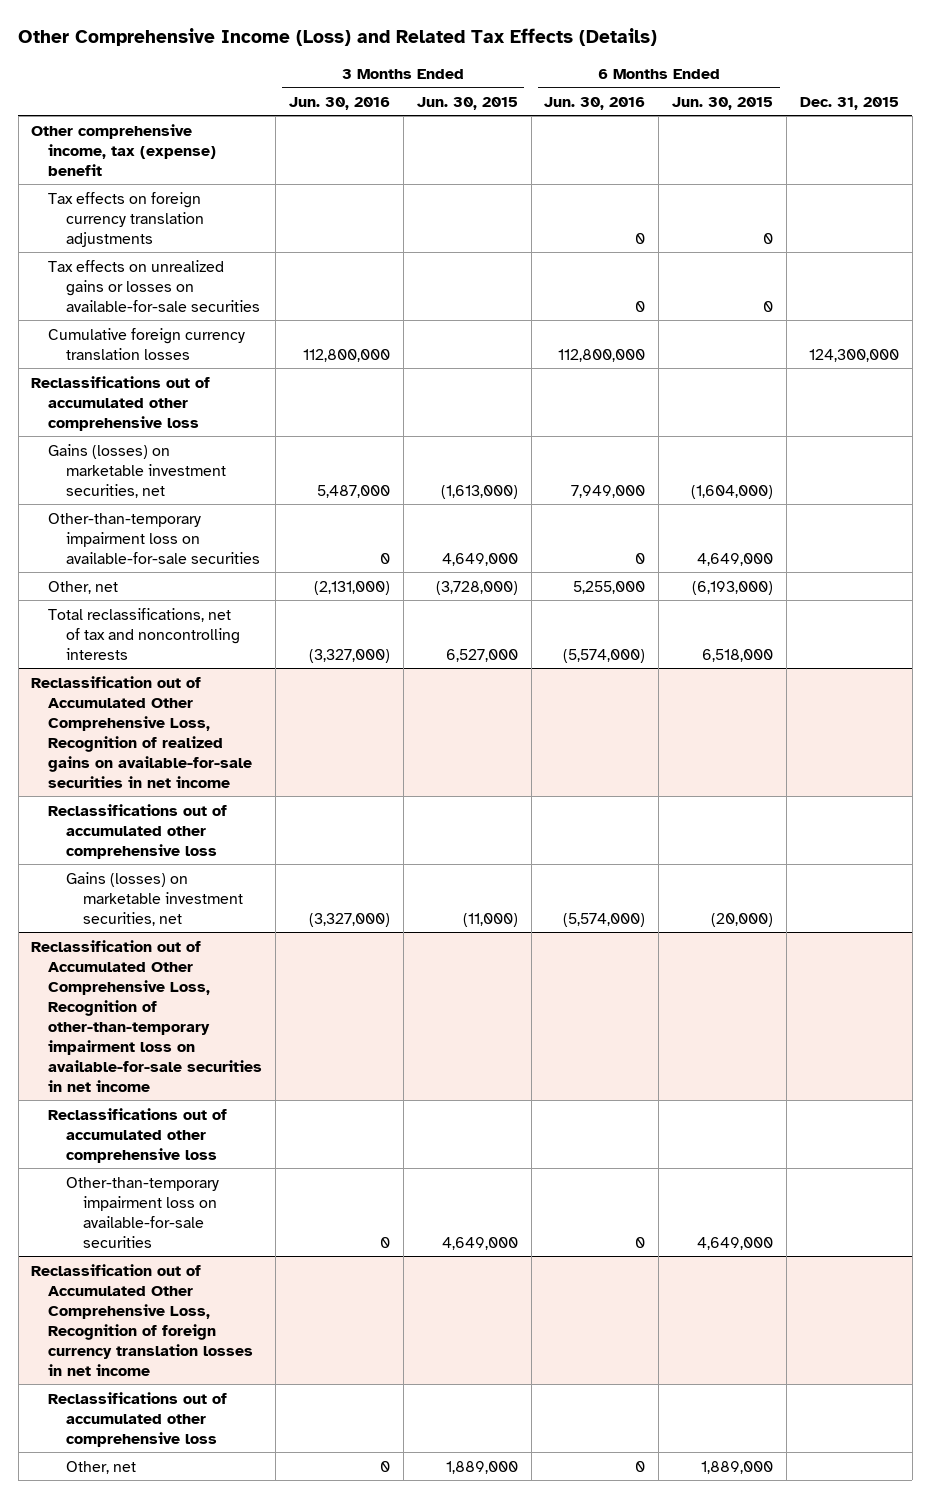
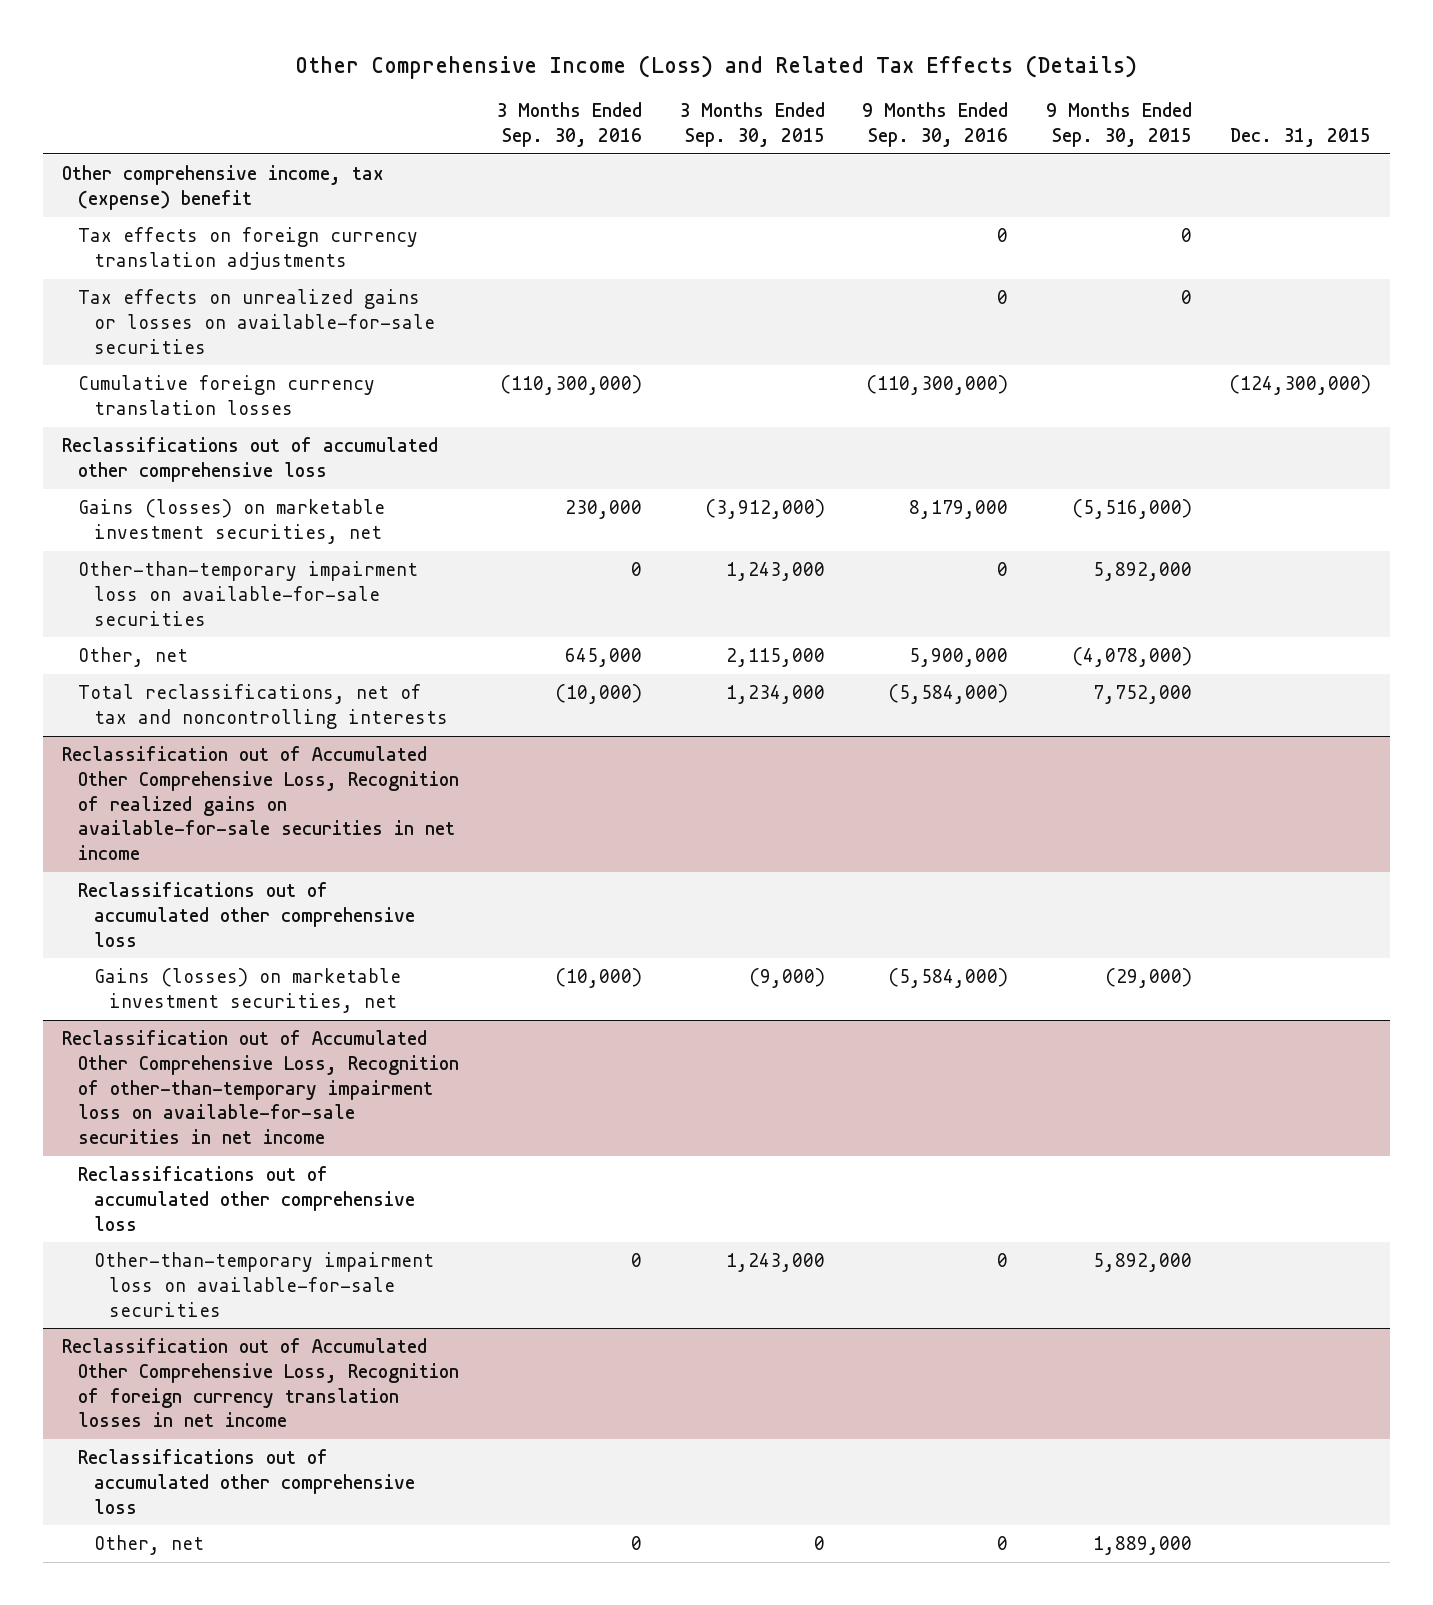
- | 3 Months Ended Jun. 30, 2016 | 3 Months Ended Jun. 30, 2015 | 6 Months Ended Jun. 30, 2016 | 6 Months Ended Jun. 30, 2015 | Dec. 31, 2015
+ | 3 Months Ended Sep. 30, 2016 | 3 Months Ended Sep. 30, 2015 | 9 Months Ended Sep. 30, 2016 | 9 Months Ended Sep. 30, 2015 | Dec. 31, 2015
- Cumulative foreign currency translation losses | 112,800,000 | | 112,800,000 | | 124,300,000
+ Cumulative foreign currency translation losses | (110,300,000) | | (110,300,000) | | (124,300,000)

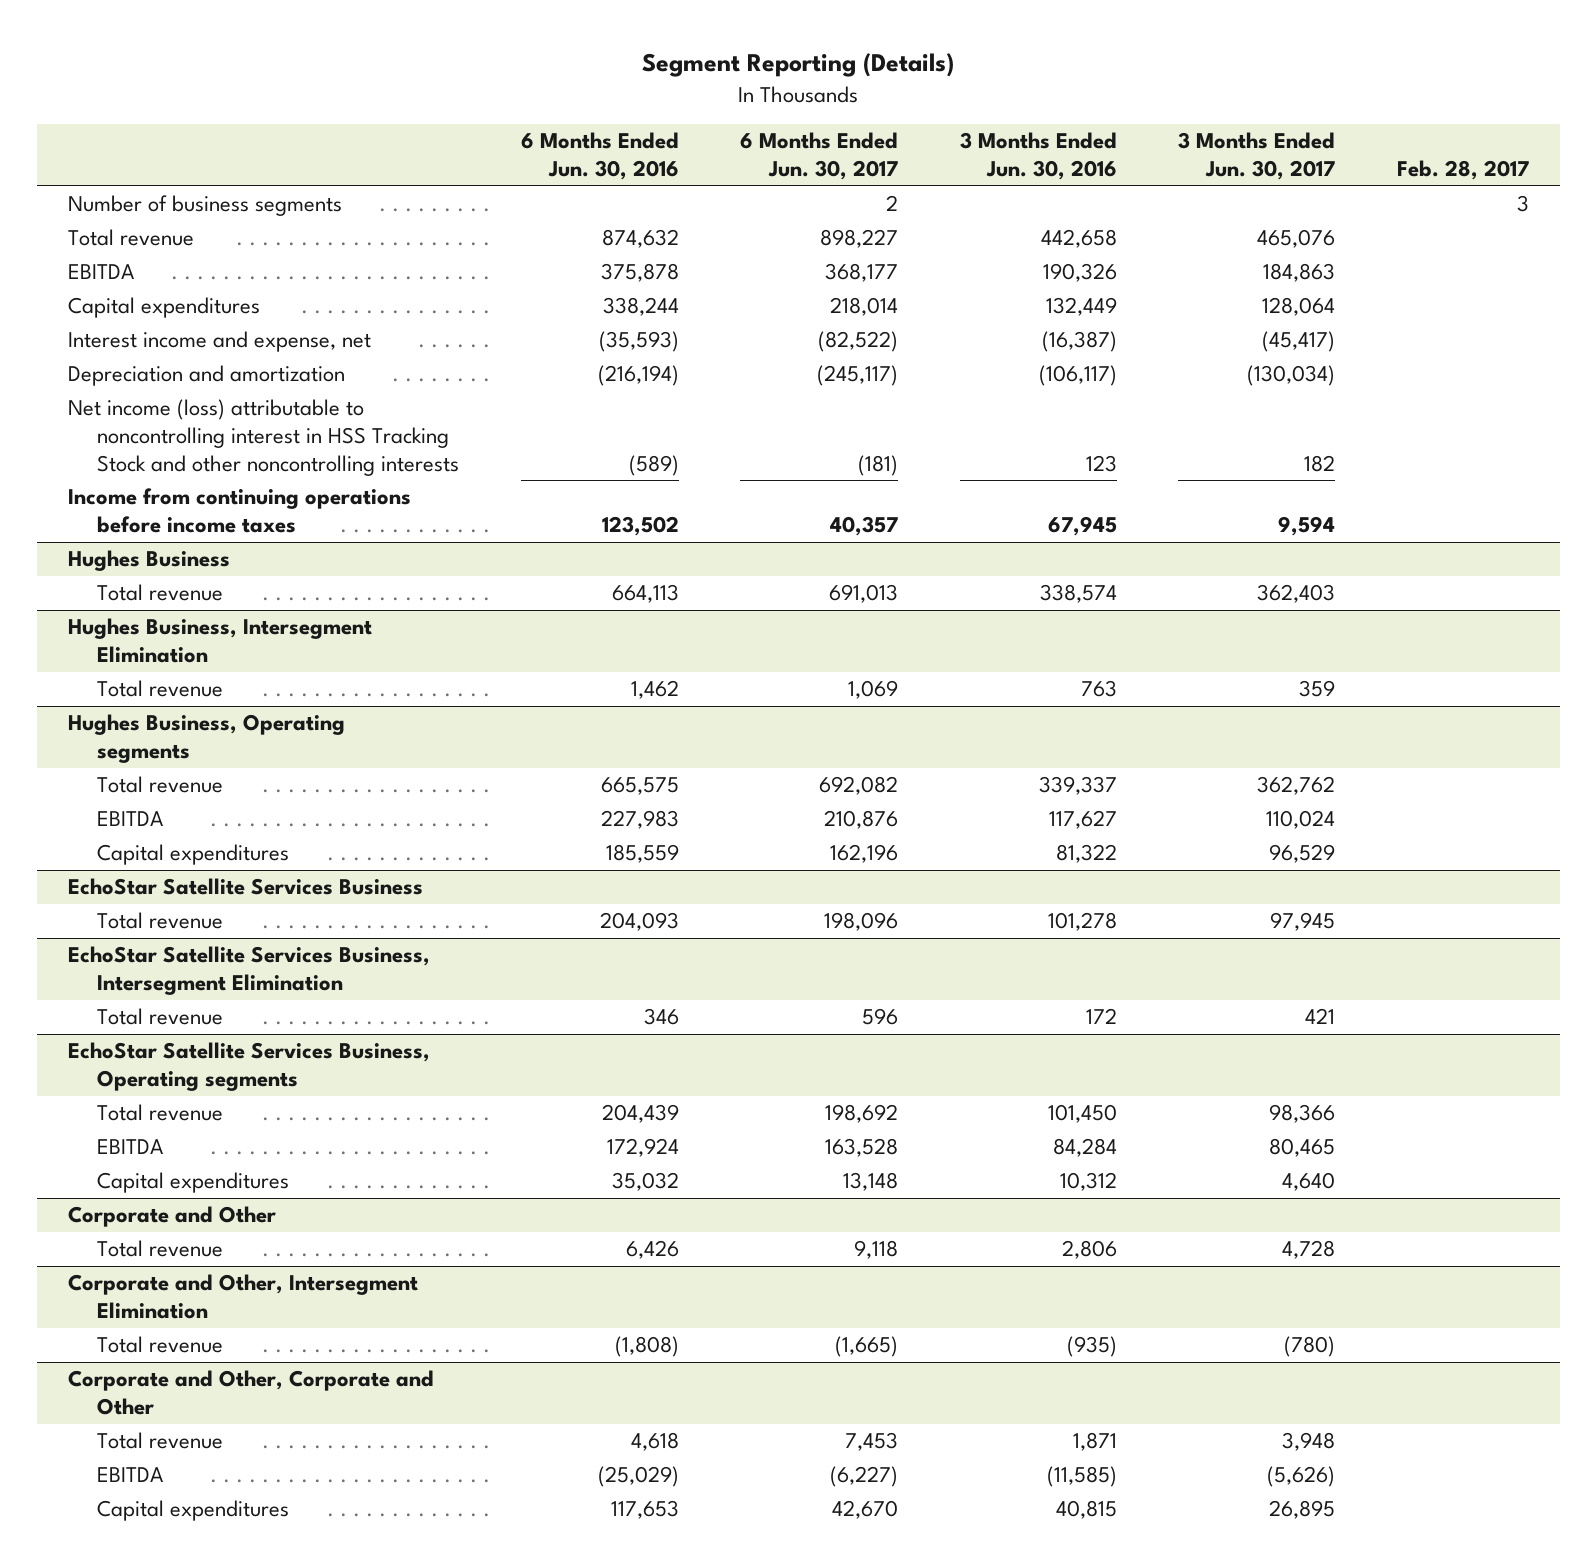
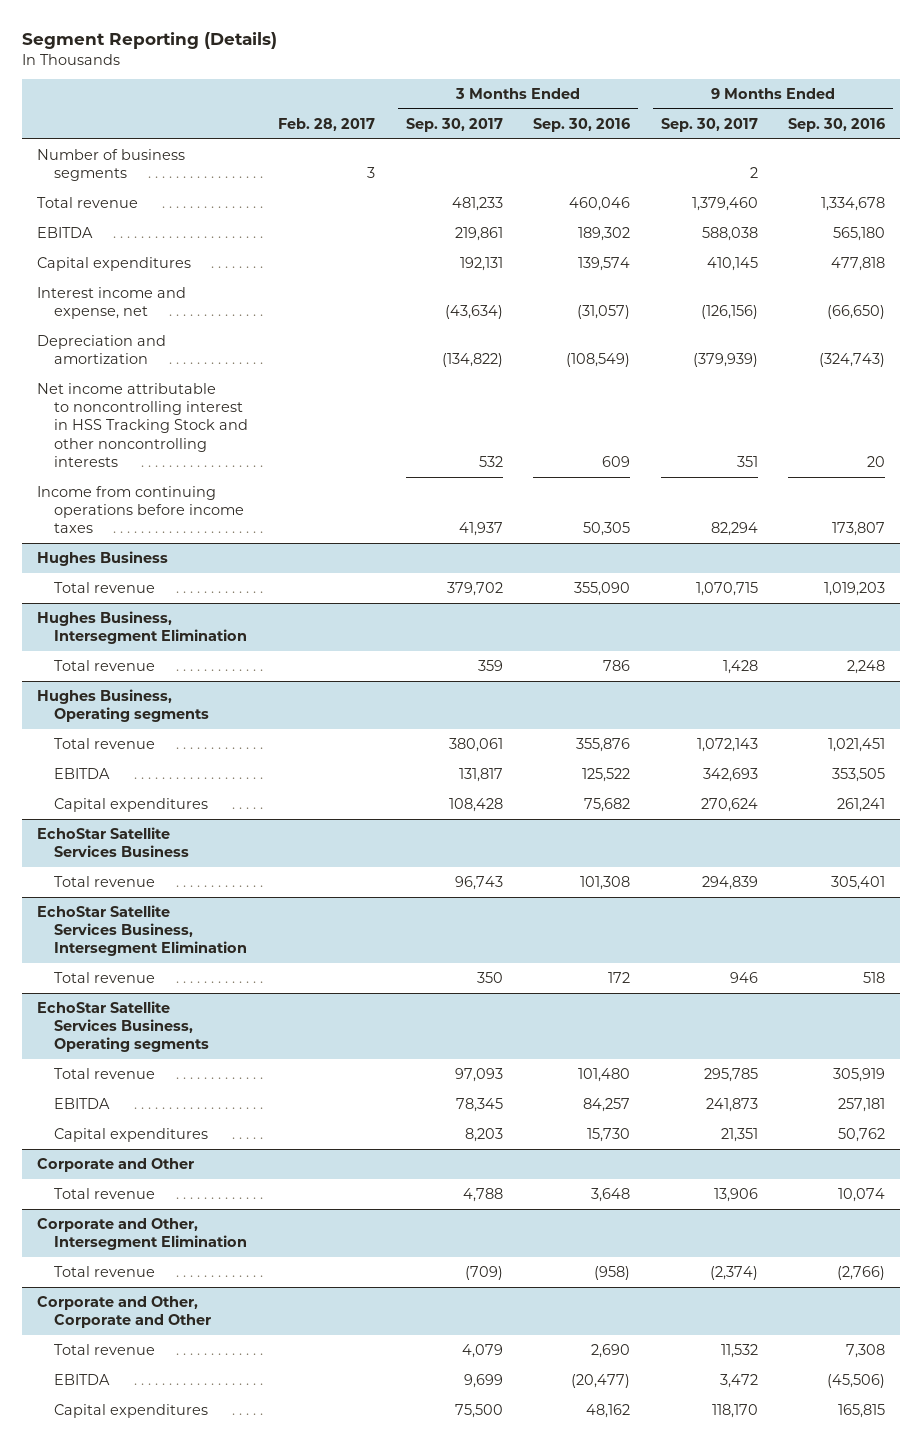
- | 6 Months Ended Jun. 30, 2016 | 6 Months Ended Jun. 30, 2017 | 3 Months Ended Jun. 30, 2016 | 3 Months Ended Jun. 30, 2017 | Feb. 28, 2017
+ | Feb. 28, 2017 | 3 Months Ended Sep. 30, 2017 | 3 Months Ended Sep. 30, 2016 | 9 Months Ended Sep. 30, 2017 | 9 Months Ended Sep. 30, 2016
- Net income (loss) attributable to noncontrolling interest in HSS Tracking Stock and other noncontrolling interests | (589) | (181) | 123 | 182 |
+ Net income attributable to noncontrolling interest in HSS Tracking Stock and other noncontrolling interests | | 532 | 609 | 351 | 20

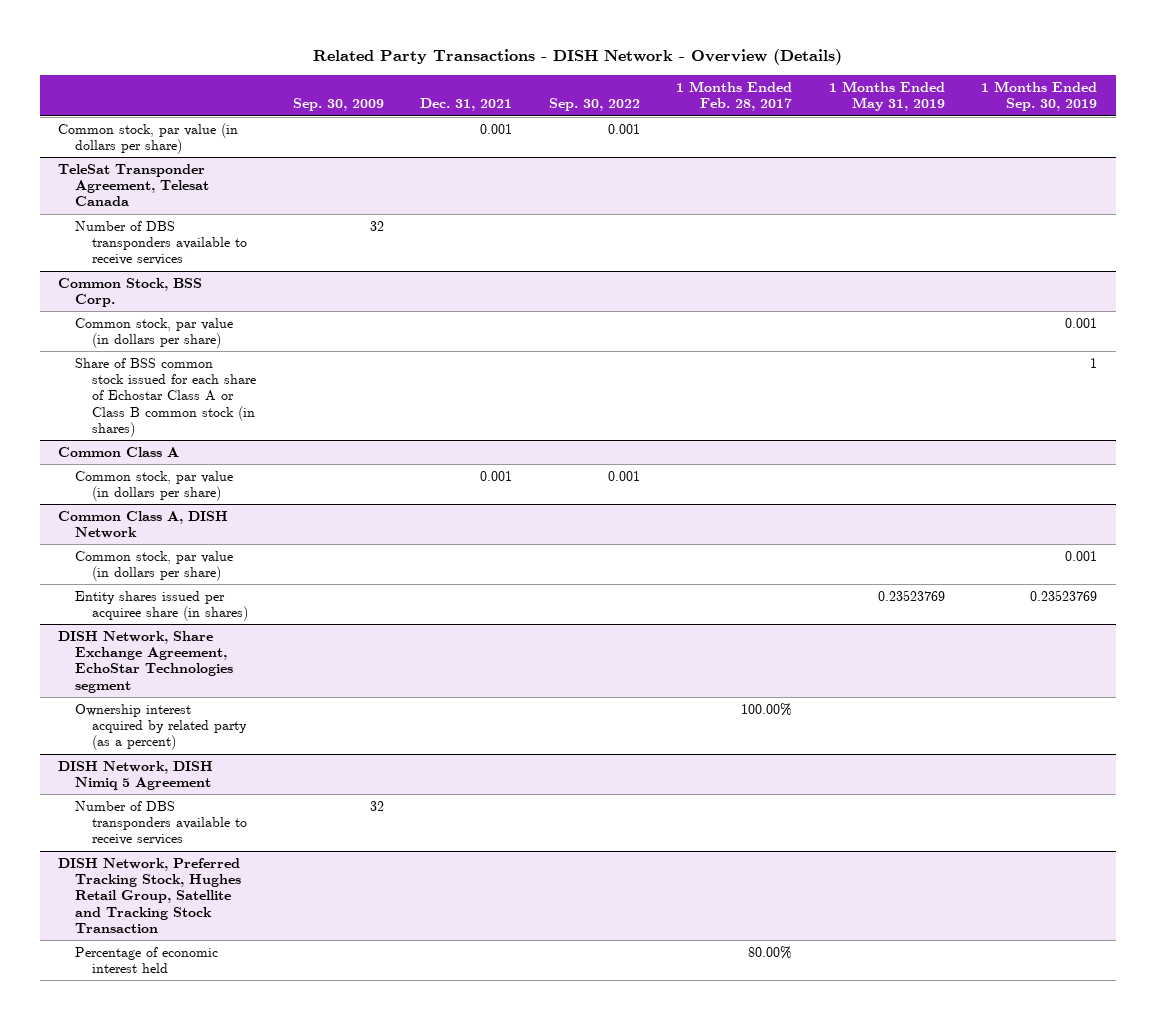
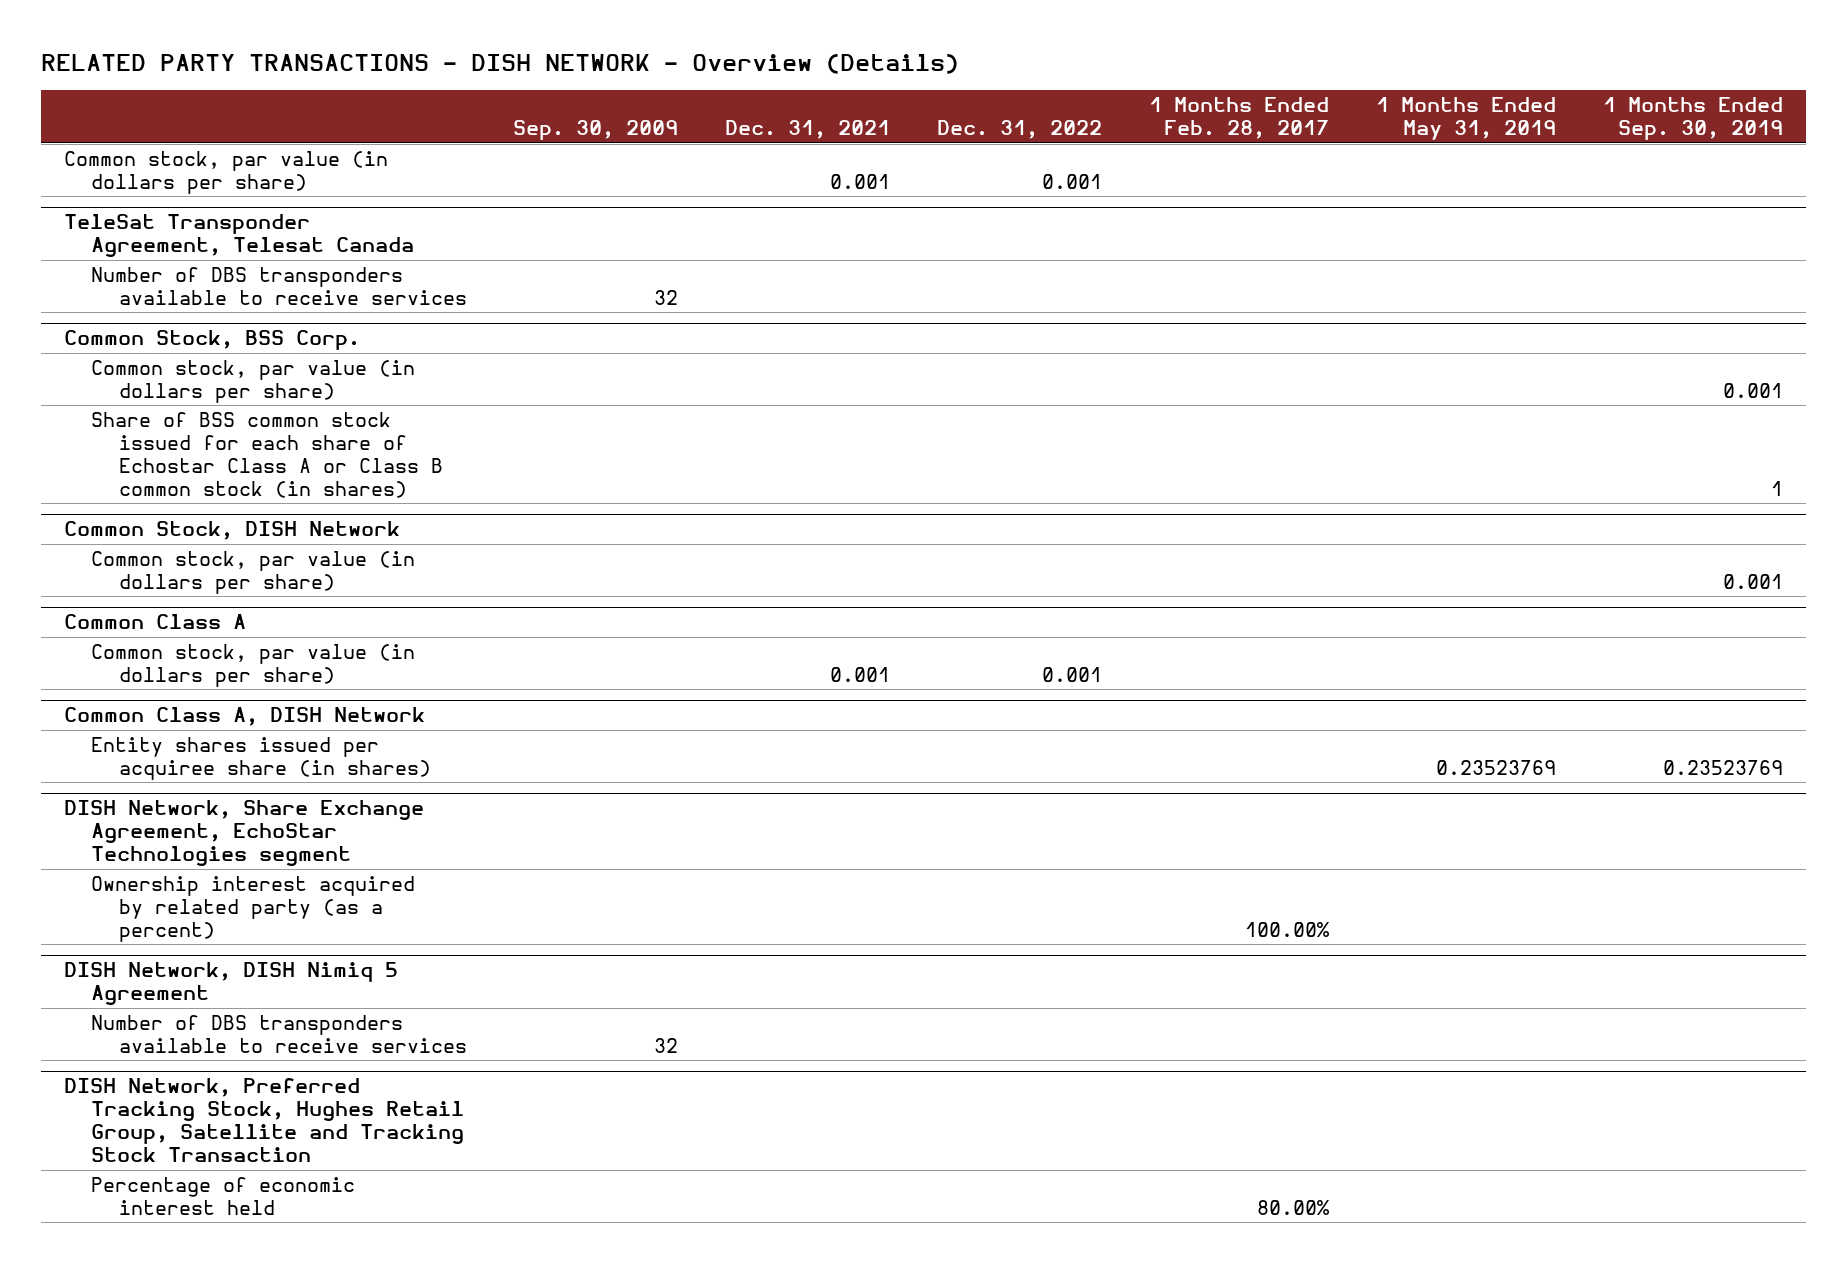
- Related Party Transactions - DISH Network - Overview (Details)
+ RELATED PARTY TRANSACTIONS - DISH NETWORK - Overview (Details)
- | Sep. 30, 2009 | Dec. 31, 2021 | Sep. 30, 2022 | 1 Months Ended Feb. 28, 2017 | 1 Months Ended May 31, 2019 | 1 Months Ended Sep. 30, 2019
+ | Sep. 30, 2009 | Dec. 31, 2021 | Dec. 31, 2022 | 1 Months Ended Feb. 28, 2017 | 1 Months Ended May 31, 2019 | 1 Months Ended Sep. 30, 2019
+ Common Stock, DISH Network
+ Common stock, par value (in dollars per share) | | | | | | 0.001
@ Common Class A, DISH Network
- Common stock, par value (in dollars per share) | | | | | | 0.001

